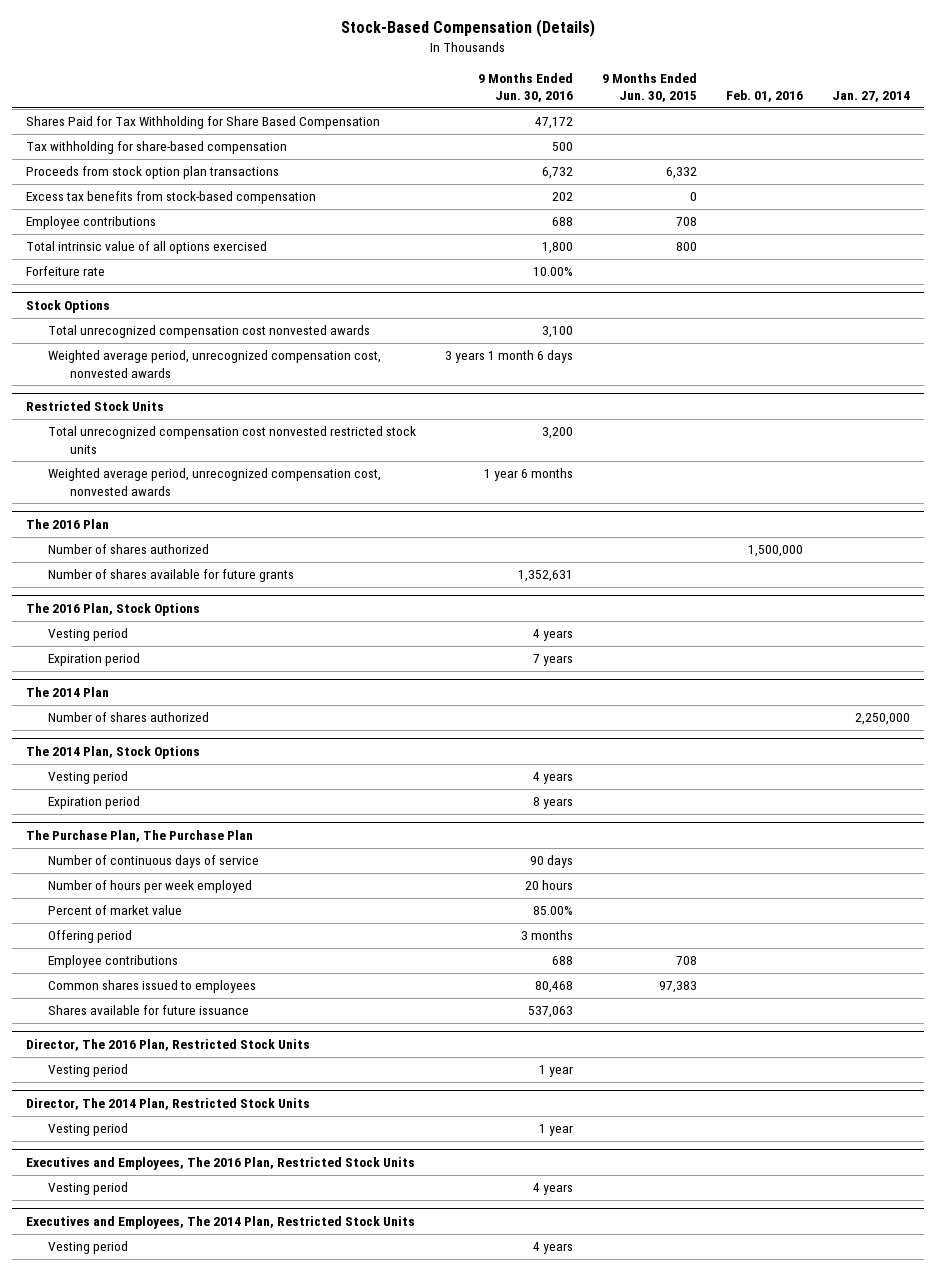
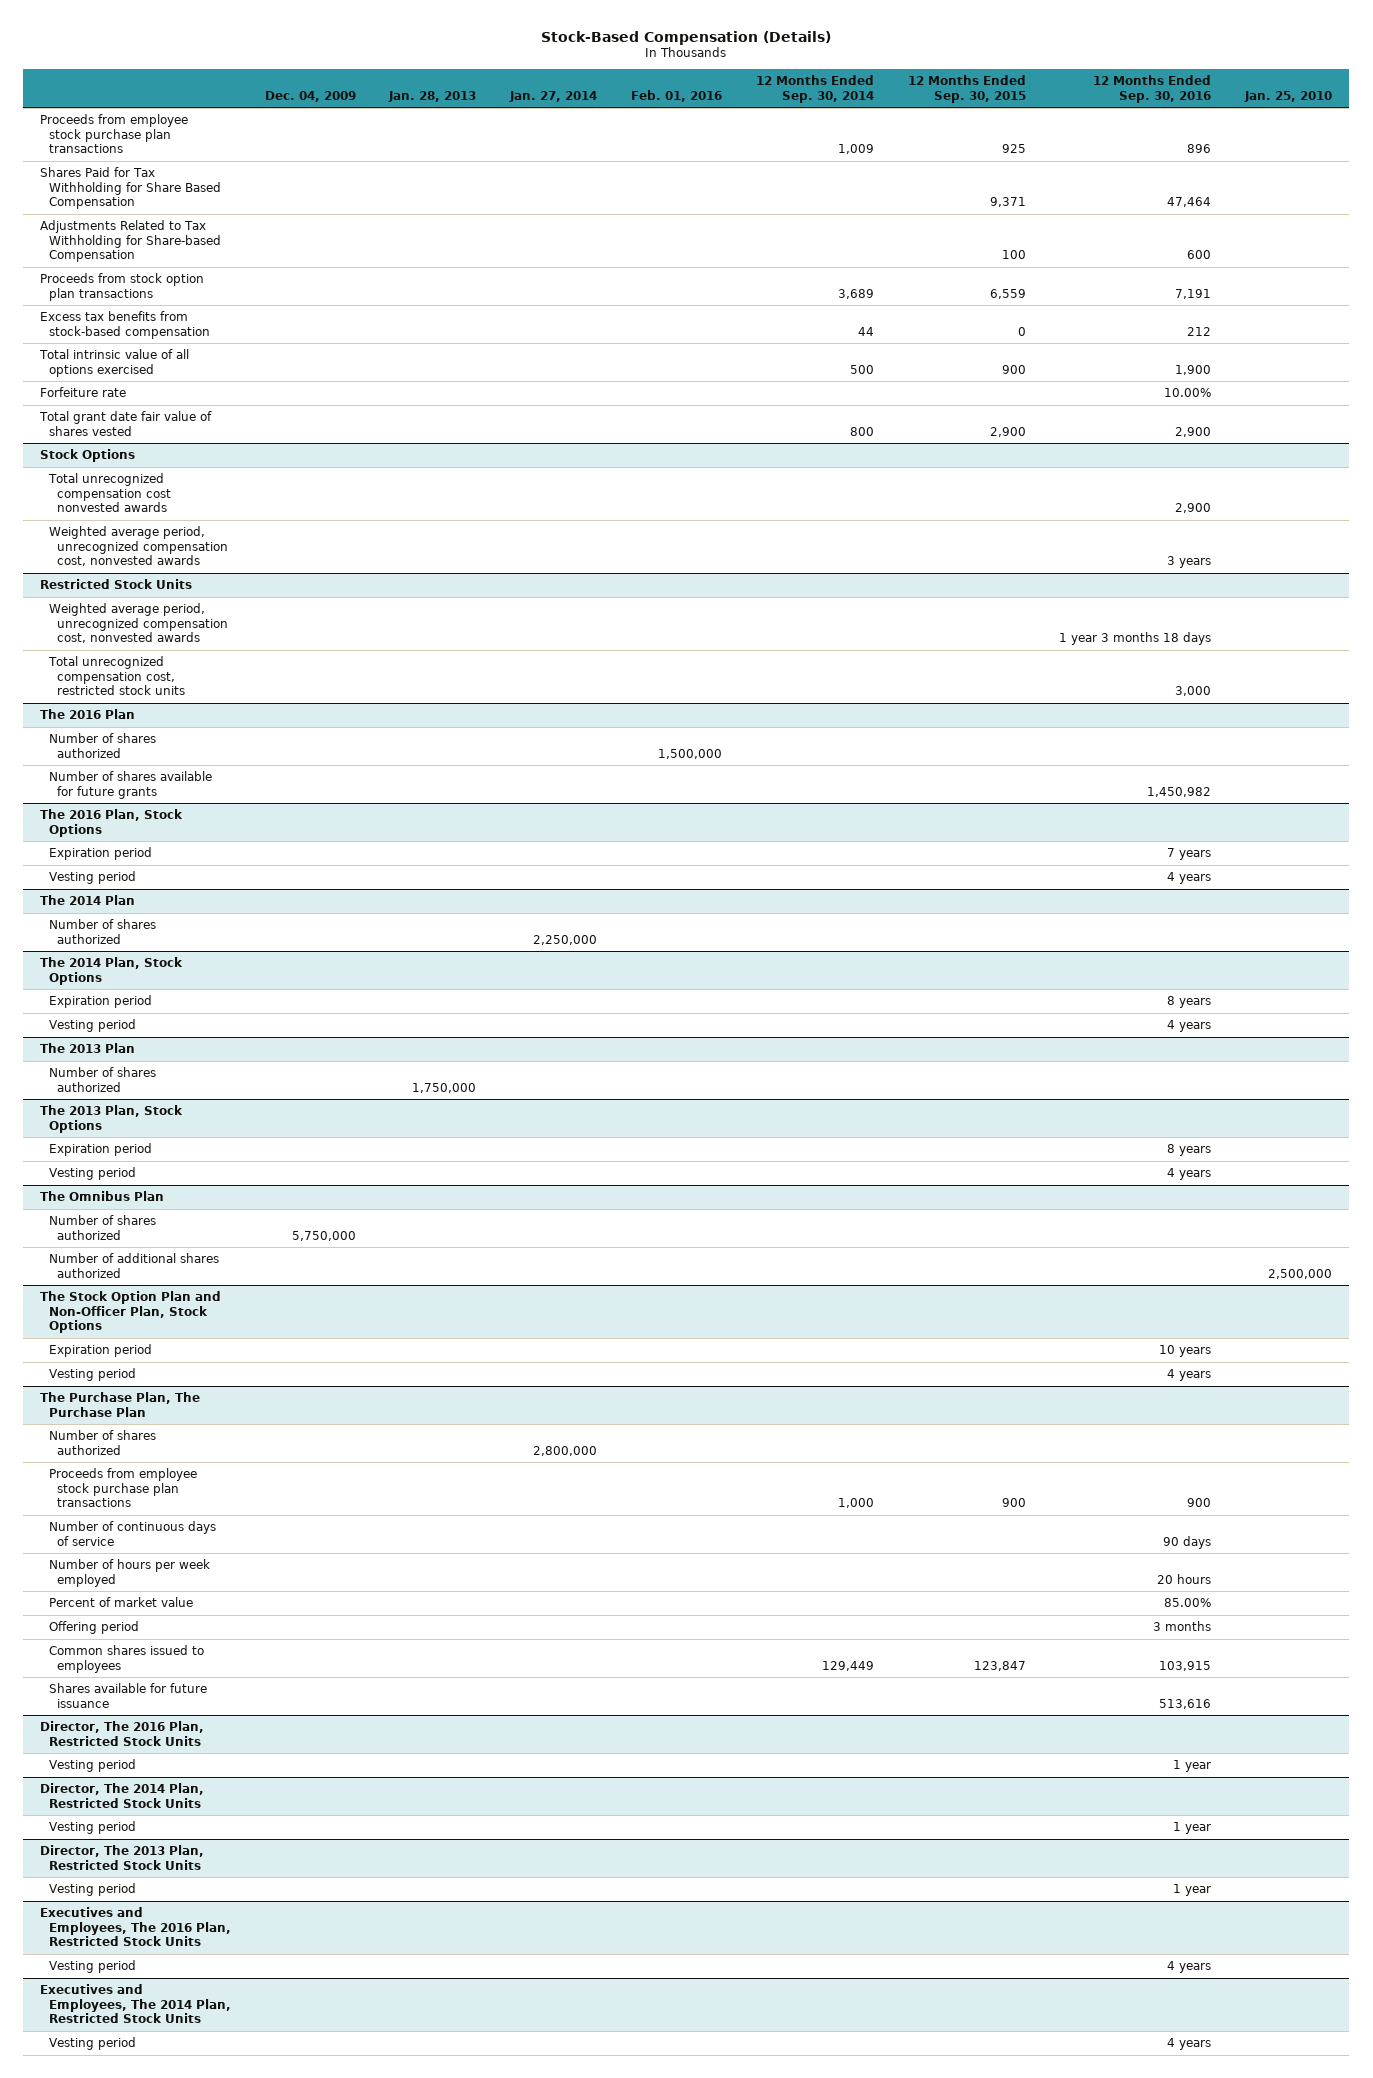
- | 9 Months Ended Jun. 30, 2016 | 9 Months Ended Jun. 30, 2015 | Feb. 01, 2016 | Jan. 27, 2014
+ | Dec. 04, 2009 | Jan. 28, 2013 | Jan. 27, 2014 | Feb. 01, 2016 | 12 Months Ended Sep. 30, 2014 | 12 Months Ended Sep. 30, 2015 | 12 Months Ended Sep. 30, 2016 | Jan. 25, 2010
+ Proceeds from employee stock purchase plan transactions | | | | | 1,009 | 925 | 896 |
- Tax withholding for share-based compensation | 500 | | |
+ Adjustments Related to Tax Withholding for Share-based Compensation | | | | | | 100 | 600 |
- Employee contributions | 688 | 708 | |
+ Total grant date fair value of shares vested | | | | | 800 | 2,900 | 2,900 |
@ Restricted Stock Units
- Total unrecognized compensation cost nonvested restricted stock units | 3,200 | | |
+ Total unrecognized compensation cost, restricted stock units | | | | | | | 3,000 |
@ The 2016 Plan, Stock Options
moved down: Vesting period | | | | | | | 4 years |
@ The 2014 Plan, Stock Options
moved down: Vesting period | | | | | | | 4 years |
+ The 2013 Plan
+ Number of shares authorized | | 1,750,000 | | | | | |
+ The 2013 Plan, Stock Options
+ Expiration period | | | | | | | 8 years |
+ Vesting period | | | | | | | 4 years |
+ The Omnibus Plan
+ Number of shares authorized | 5,750,000 | | | | | | |
+ Number of additional shares authorized | | | | | | | | 2,500,000
+ The Stock Option Plan and Non-Officer Plan, Stock Options
+ Expiration period | | | | | | | 10 years |
+ Vesting period | | | | | | | 4 years |
@ The Purchase Plan, The Purchase Plan
+ Number of shares authorized | | | 2,800,000 | | | | |
+ Proceeds from employee stock purchase plan transactions | | | | | 1,000 | 900 | 900 |
- Employee contributions | 688 | 708 | |
+ Director, The 2013 Plan, Restricted Stock Units
+ Vesting period | | | | | | | 1 year |

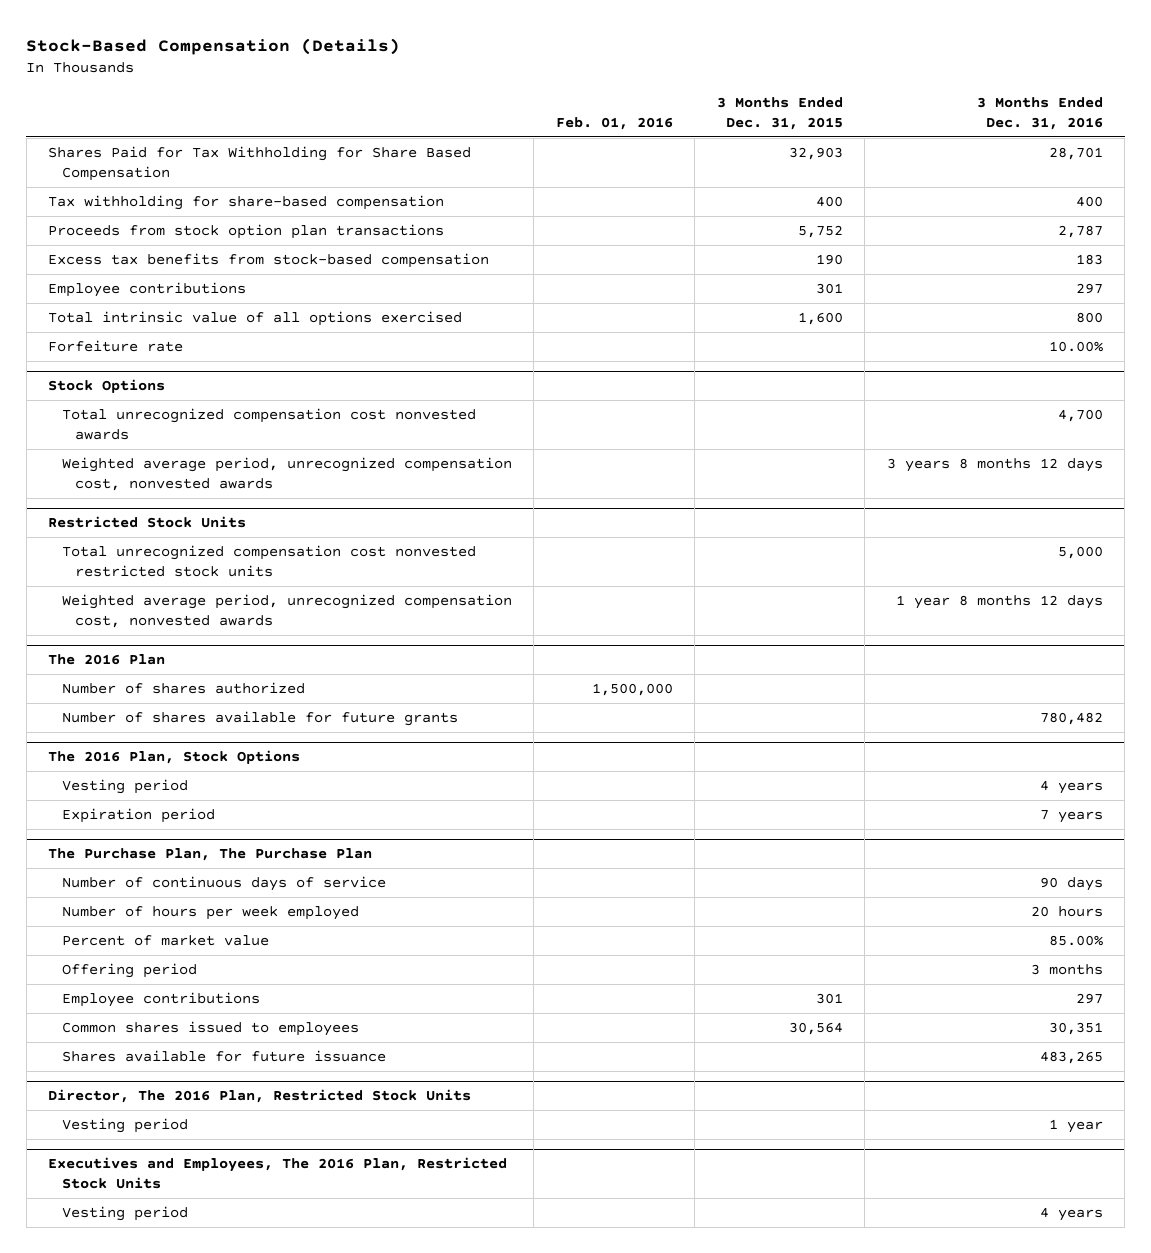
- | Dec. 04, 2009 | Jan. 28, 2013 | Jan. 27, 2014 | Feb. 01, 2016 | 12 Months Ended Sep. 30, 2014 | 12 Months Ended Sep. 30, 2015 | 12 Months Ended Sep. 30, 2016 | Jan. 25, 2010
+ | Feb. 01, 2016 | 3 Months Ended Dec. 31, 2015 | 3 Months Ended Dec. 31, 2016
- Proceeds from employee stock purchase plan transactions | | | | | 1,009 | 925 | 896 |
- Adjustments Related to Tax Withholding for Share-based Compensation | | | | | | 100 | 600 |
+ Tax withholding for share-based compensation | | 400 | 400
+ Employee contributions | | 301 | 297
- Total grant date fair value of shares vested | | | | | 800 | 2,900 | 2,900 |
@ Restricted Stock Units
+ Total unrecognized compensation cost nonvested restricted stock units | | | 5,000
- Total unrecognized compensation cost, restricted stock units | | | | | | | 3,000 |
- The 2014 Plan
- Number of shares authorized | | | 2,250,000 | | | | |
- The 2014 Plan, Stock Options
- Expiration period | | | | | | | 8 years |
- Vesting period | | | | | | | 4 years |
- The 2013 Plan
- Number of shares authorized | | 1,750,000 | | | | | |
- The 2013 Plan, Stock Options
- Expiration period | | | | | | | 8 years |
- Vesting period | | | | | | | 4 years |
- The Omnibus Plan
- Number of shares authorized | 5,750,000 | | | | | | |
- Number of additional shares authorized | | | | | | | | 2,500,000
- The Stock Option Plan and Non-Officer Plan, Stock Options
- Expiration period | | | | | | | 10 years |
- Vesting period | | | | | | | 4 years |
@ The 2016 Plan, Stock Options
moved down: Expiration period | | | 7 years
@ The Purchase Plan, The Purchase Plan
- Number of shares authorized | | | 2,800,000 | | | | |
- Proceeds from employee stock purchase plan transactions | | | | | 1,000 | 900 | 900 |
+ Employee contributions | | 301 | 297
- Director, The 2014 Plan, Restricted Stock Units
- Vesting period | | | | | | | 1 year |
- Director, The 2013 Plan, Restricted Stock Units
- Vesting period | | | | | | | 1 year |
- Executives and Employees, The 2014 Plan, Restricted Stock Units
- Vesting period | | | | | | | 4 years |

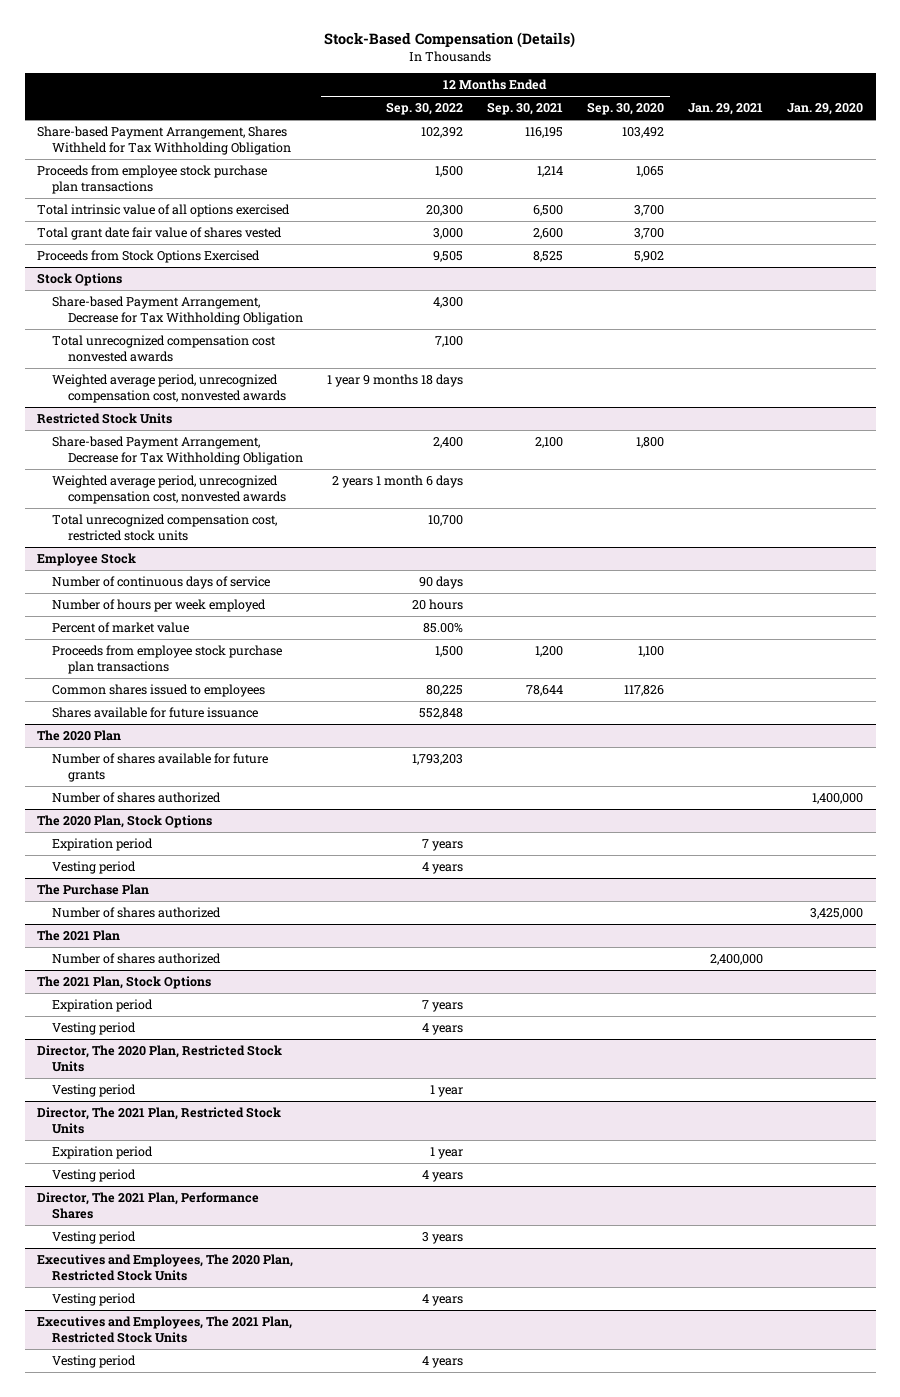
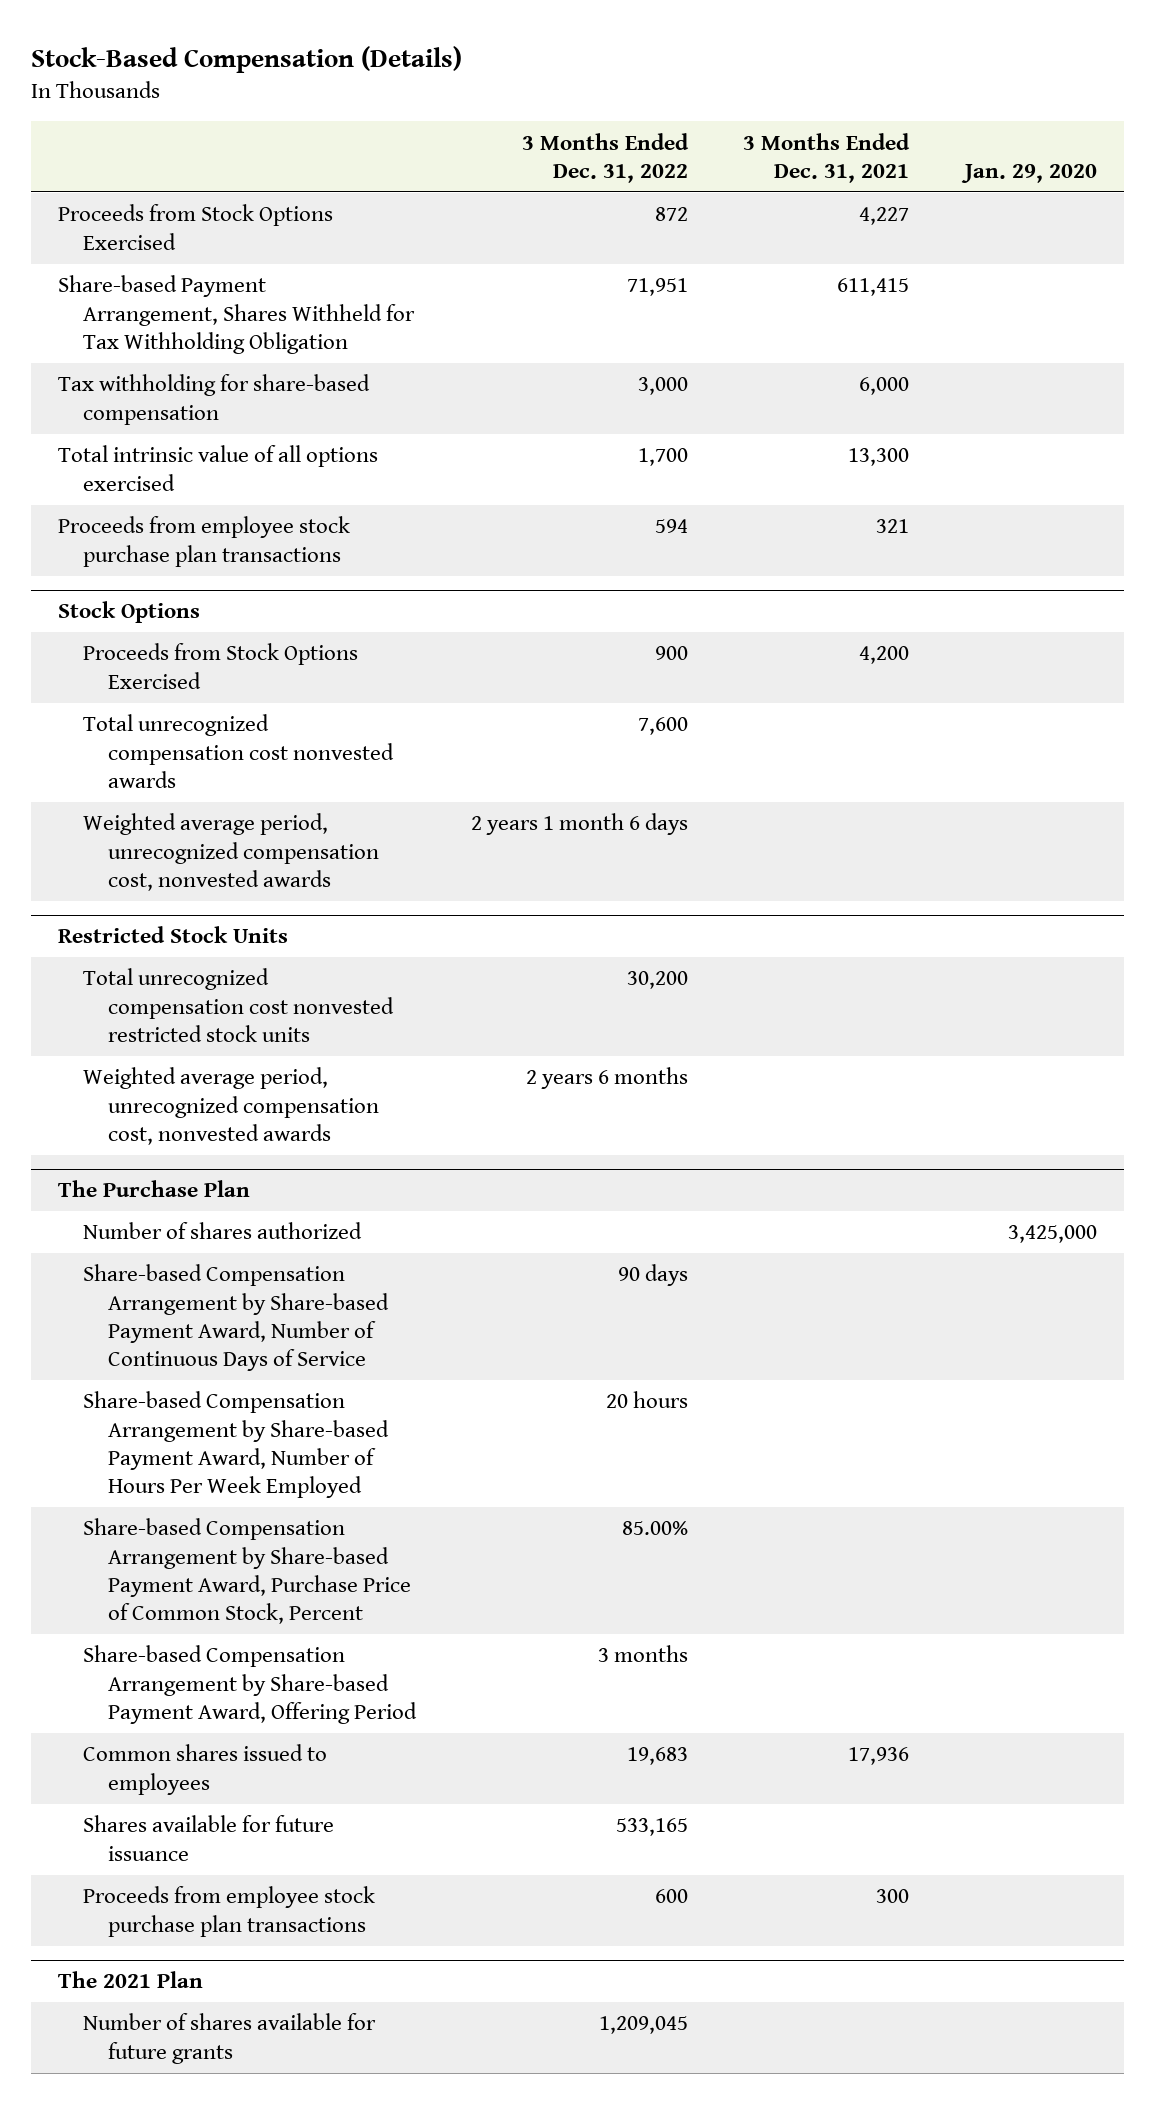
- | 12 Months Ended Sep. 30, 2022 | 12 Months Ended Sep. 30, 2021 | 12 Months Ended Sep. 30, 2020 | Jan. 29, 2021 | Jan. 29, 2020
+ | 3 Months Ended Dec. 31, 2022 | 3 Months Ended Dec. 31, 2021 | Jan. 29, 2020
moved up: Proceeds from Stock Options Exercised | 872 | 4,227 |
+ Tax withholding for share-based compensation | 3,000 | 6,000 |
- Total grant date fair value of shares vested | 3,000 | 2,600 | 3,700 | |
moved down: Proceeds from employee stock purchase plan transactions | 594 | 321 |
@ Stock Options
- Share-based Payment Arrangement, Decrease for Tax Withholding Obligation | 4,300 | | | |
+ Proceeds from Stock Options Exercised | 900 | 4,200 |
@ Restricted Stock Units
- Share-based Payment Arrangement, Decrease for Tax Withholding Obligation | 2,400 | 2,100 | 1,800 | |
+ Total unrecognized compensation cost nonvested restricted stock units | 30,200 | |
- Total unrecognized compensation cost, restricted stock units | 10,700 | | | |
- Employee Stock
- Number of continuous days of service | 90 days | | | |
- Number of hours per week employed | 20 hours | | | |
- Percent of market value | 85.00% | | | |
- Proceeds from employee stock purchase plan transactions | 1,500 | 1,200 | 1,100 | |
- Common shares issued to employees | 80,225 | 78,644 | 117,826 | |
- Shares available for future issuance | 552,848 | | | |
- The 2020 Plan
- Number of shares available for future grants | 1,793,203 | | | |
- Number of shares authorized | | | | | 1,400,000
- The 2020 Plan, Stock Options
- Expiration period | 7 years | | | |
- Vesting period | 4 years | | | |
@ The Purchase Plan
+ Share-based Compensation Arrangement by Share-based Payment Award, Number of Continuous Days of Service | 90 days | |
+ Share-based Compensation Arrangement by Share-based Payment Award, Number of Hours Per Week Employed | 20 hours | |
+ Share-based Compensation Arrangement by Share-based Payment Award, Purchase Price of Common Stock, Percent | 85.00% | |
+ Share-based Compensation Arrangement by Share-based Payment Award, Offering Period | 3 months | |
+ Common shares issued to employees | 19,683 | 17,936 |
+ Shares available for future issuance | 533,165 | |
+ Proceeds from employee stock purchase plan transactions | 600 | 300 |
@ The 2021 Plan
- Number of shares authorized | | | | 2,400,000 |
- The 2021 Plan, Stock Options
- Expiration period | 7 years | | | |
- Vesting period | 4 years | | | |
- Director, The 2020 Plan, Restricted Stock Units
- Vesting period | 1 year | | | |
- Director, The 2021 Plan, Restricted Stock Units
- Expiration period | 1 year | | | |
- Vesting period | 4 years | | | |
- Director, The 2021 Plan, Performance Shares
- Vesting period | 3 years | | | |
- Executives and Employees, The 2020 Plan, Restricted Stock Units
- Vesting period | 4 years | | | |
- Executives and Employees, The 2021 Plan, Restricted Stock Units
- Vesting period | 4 years | | | |
@ The 2021 Plan
+ Number of shares available for future grants | 1,209,045 | |

